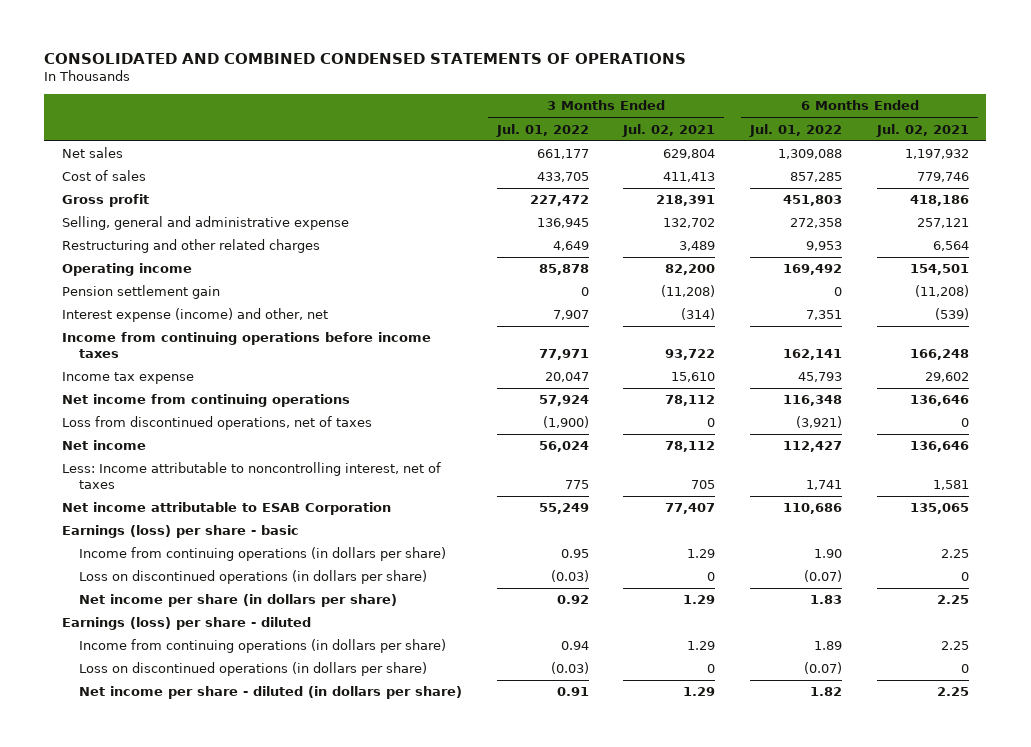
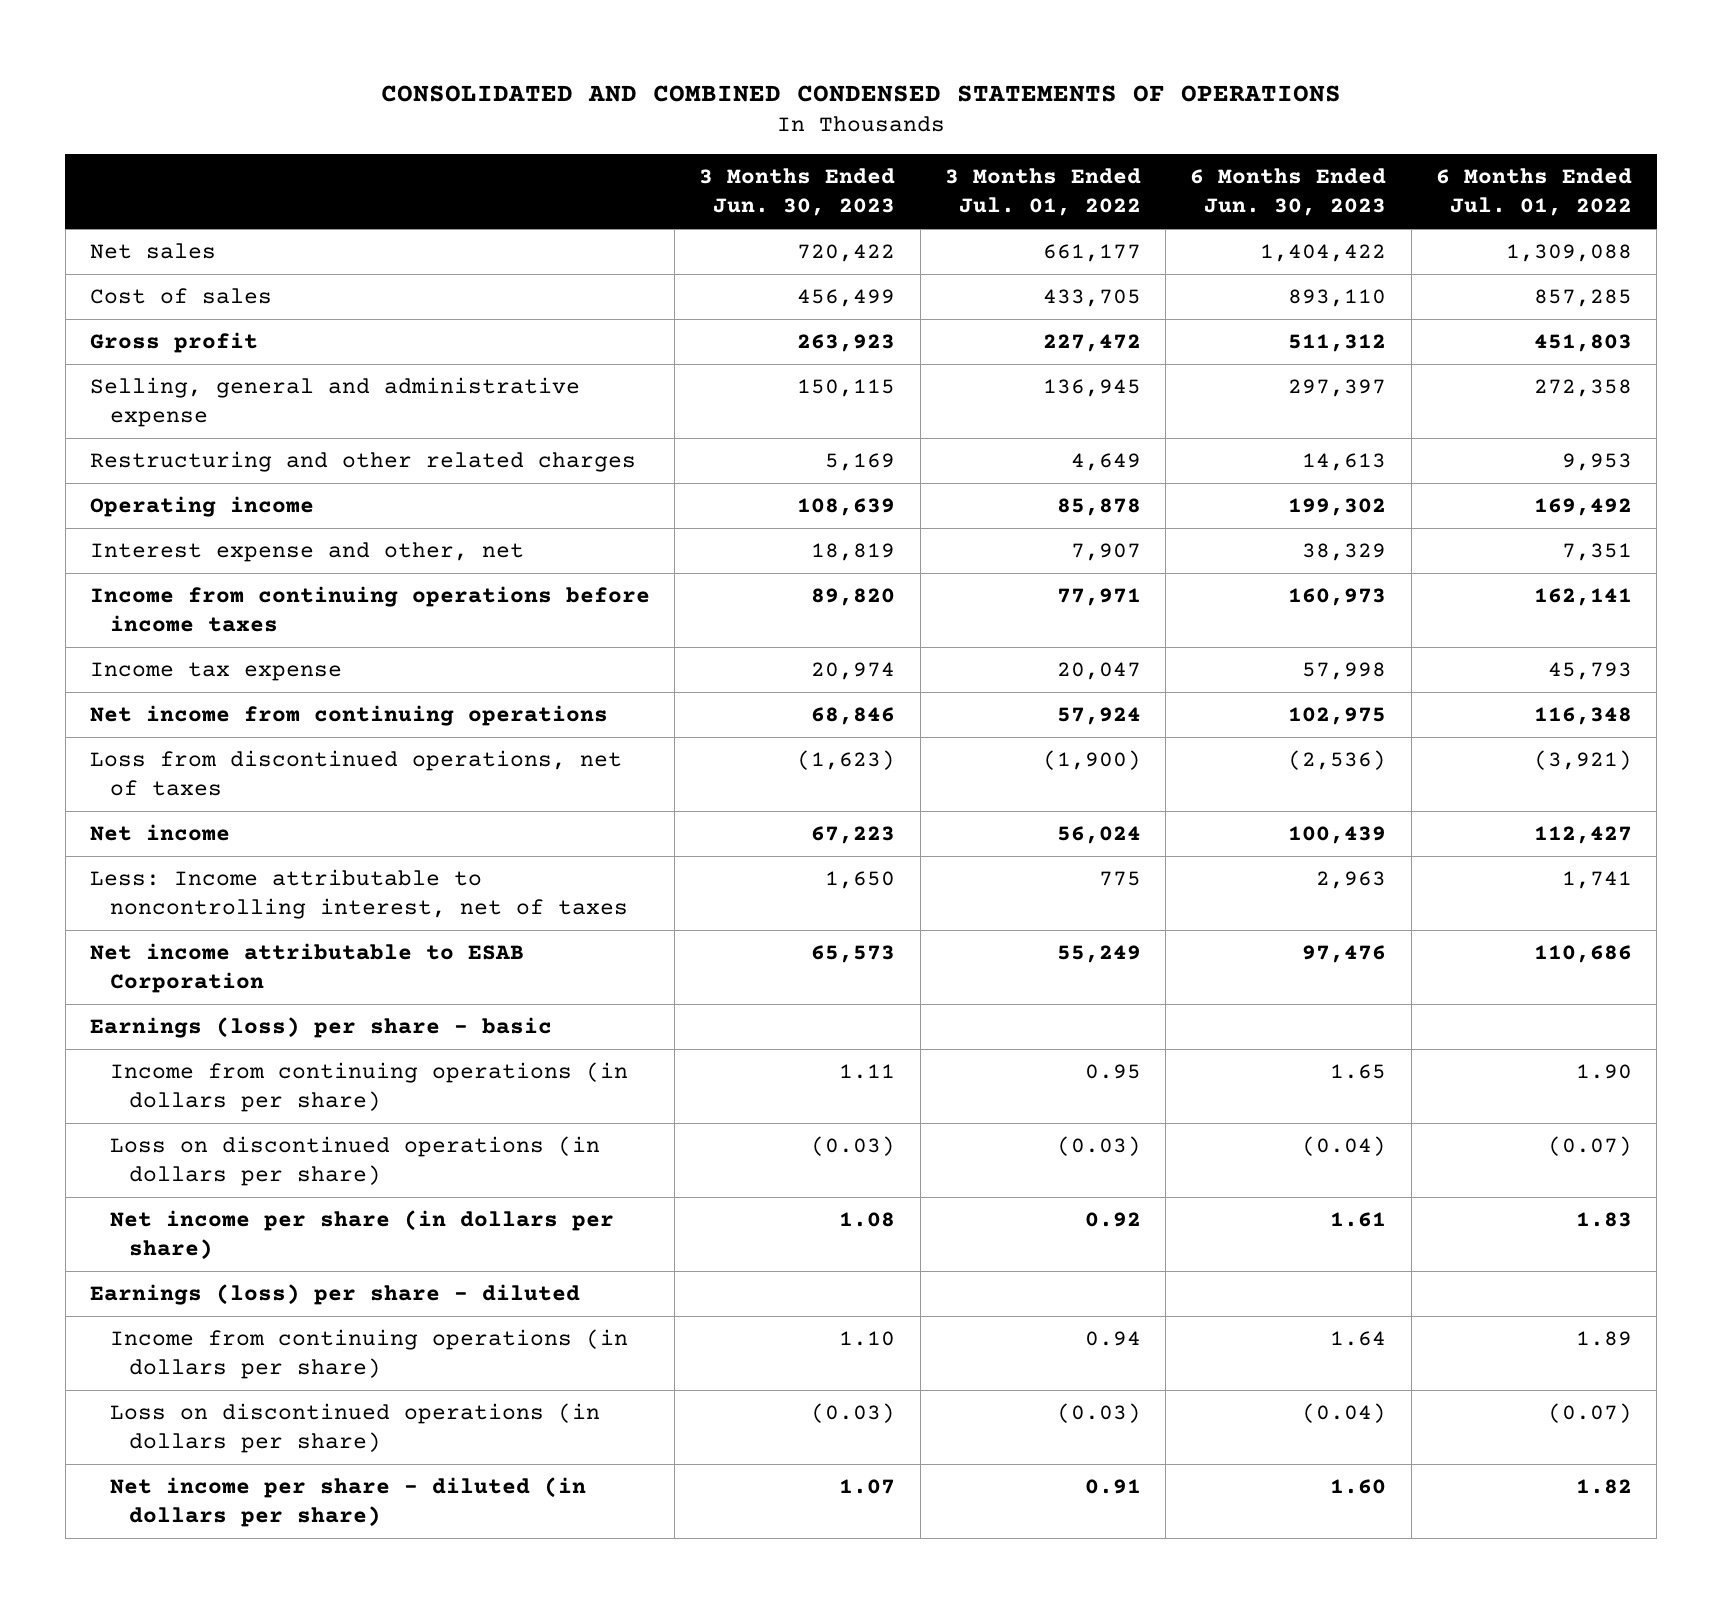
- | 3 Months Ended Jul. 01, 2022 | 3 Months Ended Jul. 02, 2021 | 6 Months Ended Jul. 01, 2022 | 6 Months Ended Jul. 02, 2021
+ | 3 Months Ended Jun. 30, 2023 | 3 Months Ended Jul. 01, 2022 | 6 Months Ended Jun. 30, 2023 | 6 Months Ended Jul. 01, 2022
- Pension settlement gain | 0 | (11,208) | 0 | (11,208)
- Interest expense (income) and other, net | 7,907 | (314) | 7,351 | (539)
+ Interest expense and other, net | 18,819 | 7,907 | 38,329 | 7,351

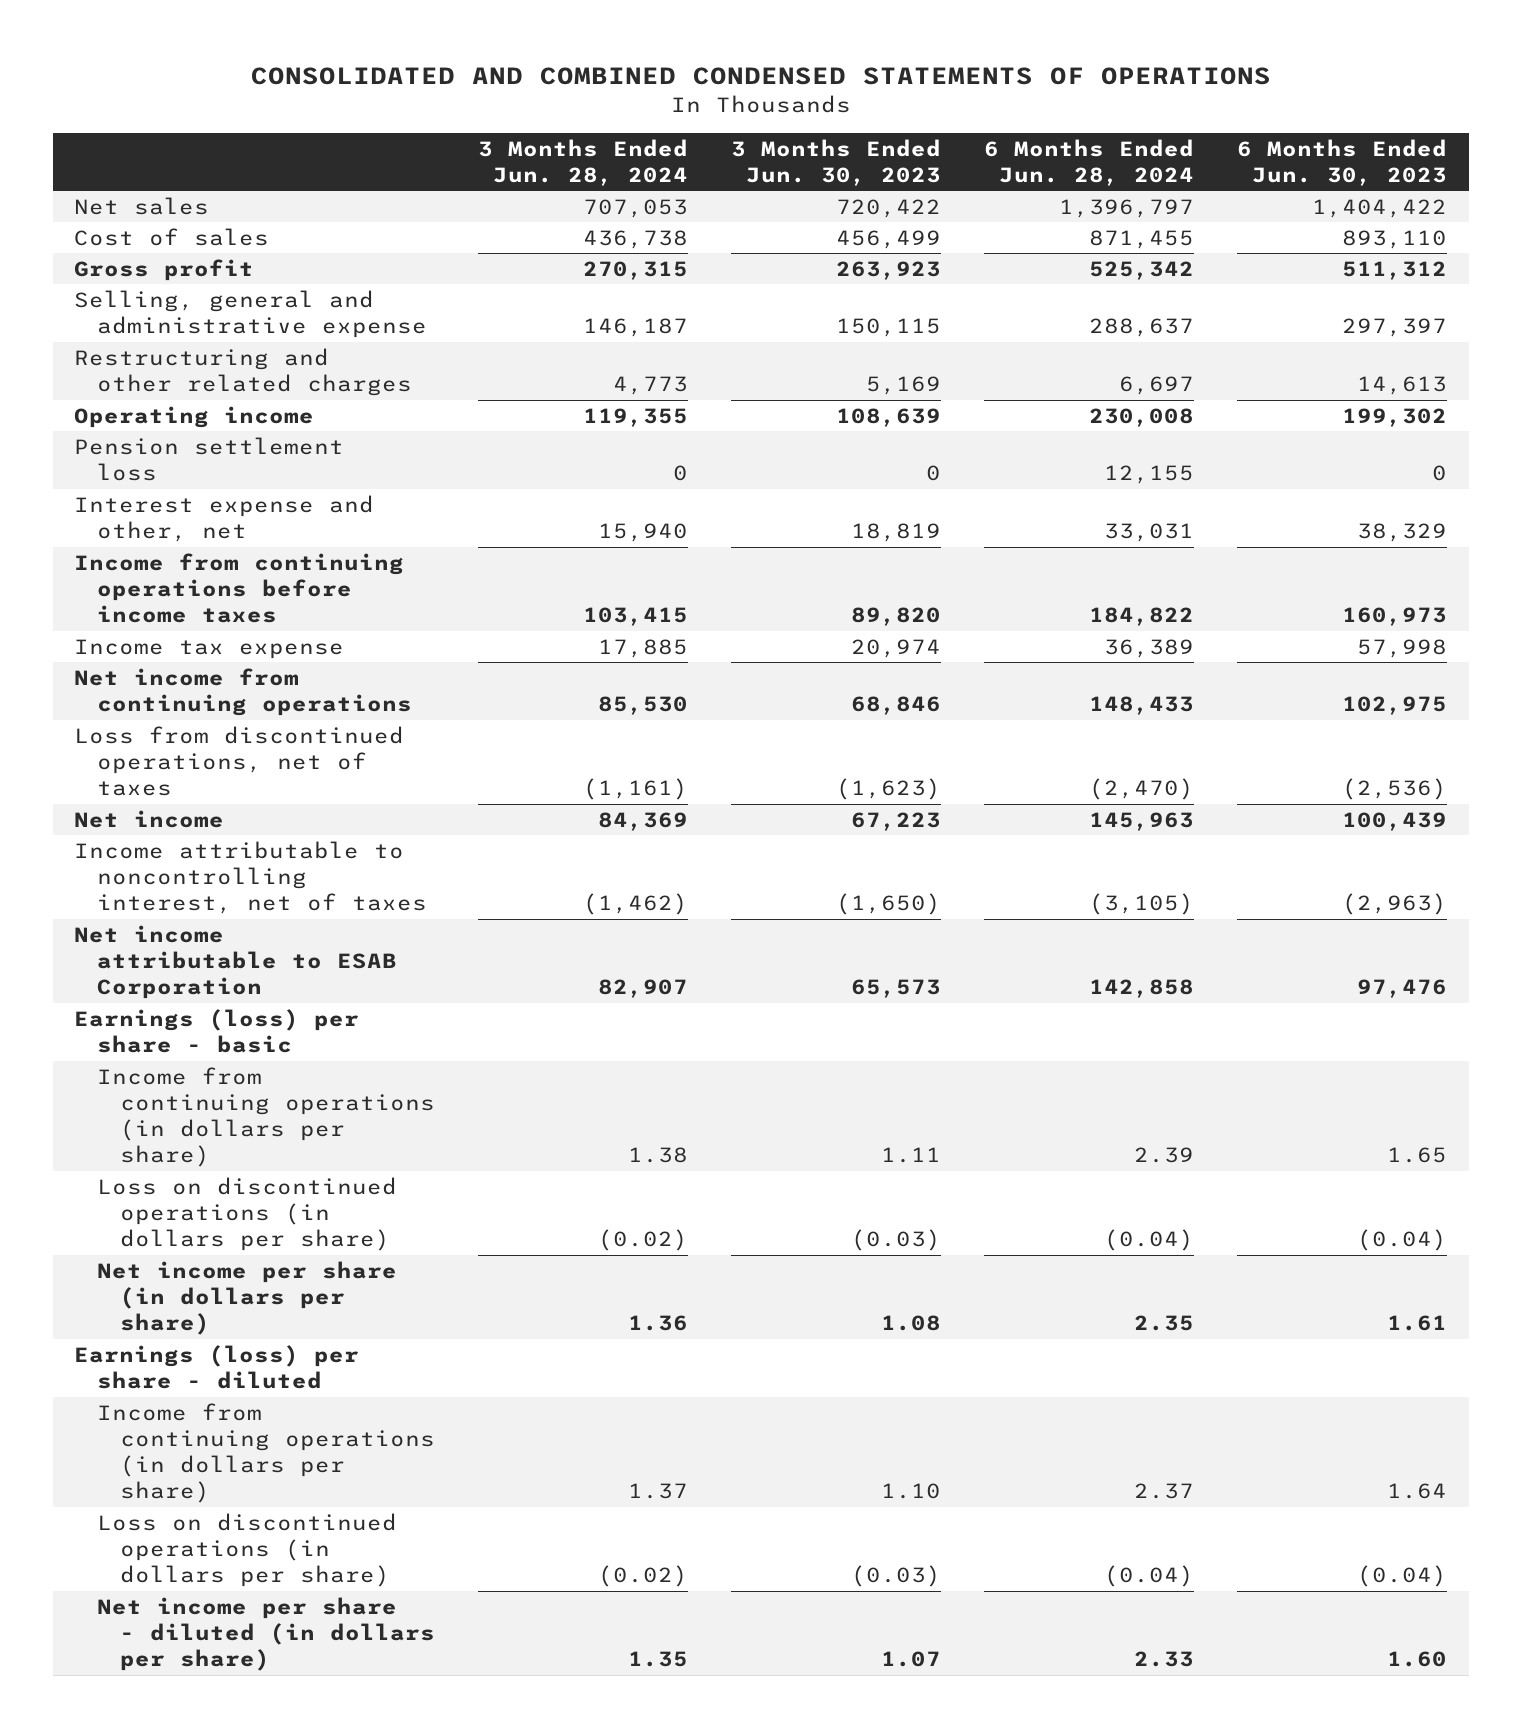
- | 3 Months Ended Jun. 30, 2023 | 3 Months Ended Jul. 01, 2022 | 6 Months Ended Jun. 30, 2023 | 6 Months Ended Jul. 01, 2022
+ | 3 Months Ended Jun. 28, 2024 | 3 Months Ended Jun. 30, 2023 | 6 Months Ended Jun. 28, 2024 | 6 Months Ended Jun. 30, 2023
+ Pension settlement loss | 0 | 0 | 12,155 | 0
- Less: Income attributable to noncontrolling interest, net of taxes | 1,650 | 775 | 2,963 | 1,741
+ Income attributable to noncontrolling interest, net of taxes | (1,462) | (1,650) | (3,105) | (2,963)

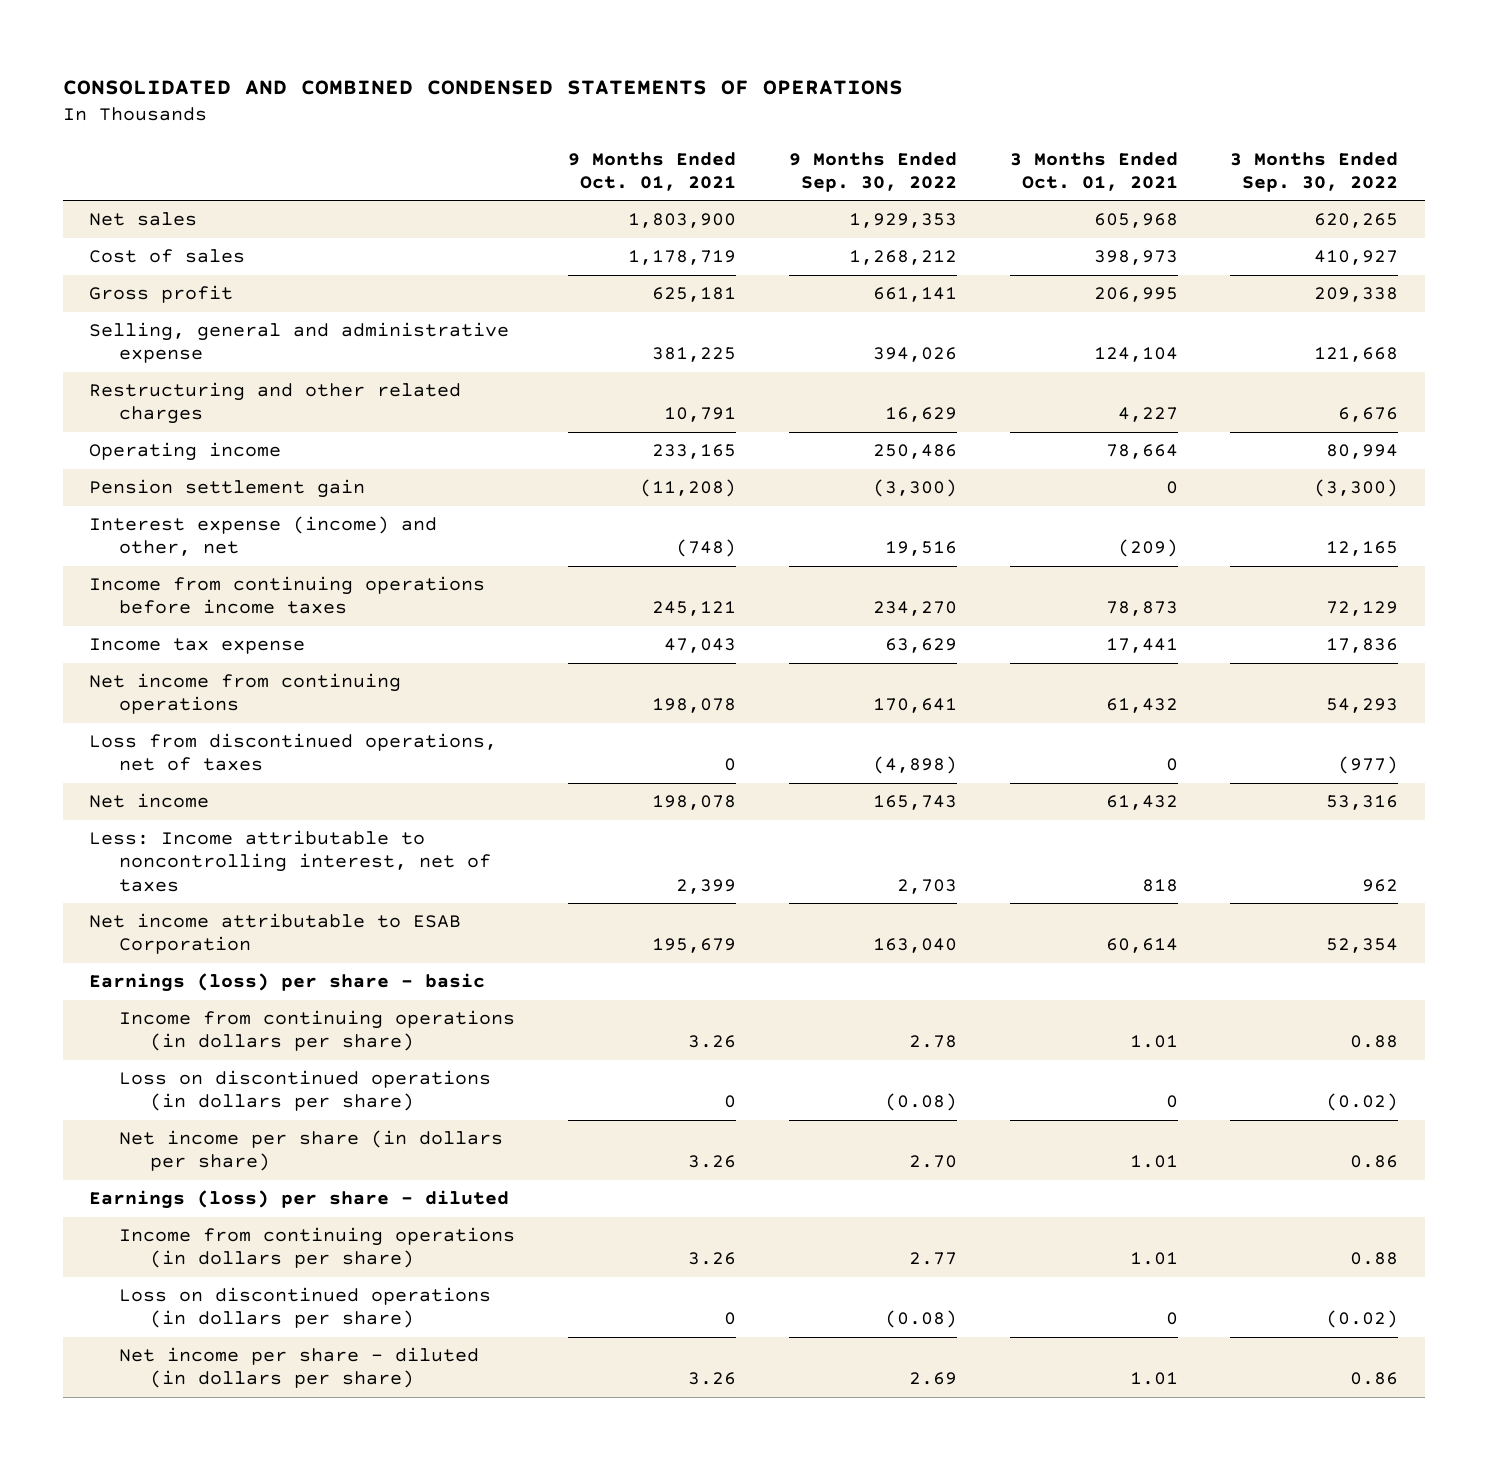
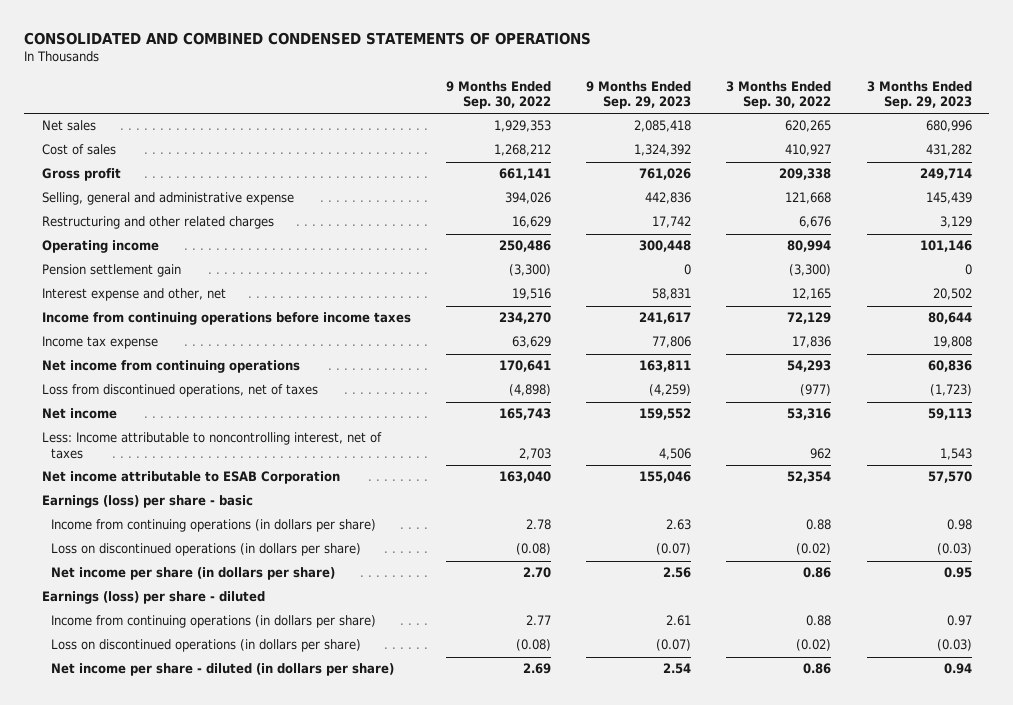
- | 9 Months Ended Oct. 01, 2021 | 9 Months Ended Sep. 30, 2022 | 3 Months Ended Oct. 01, 2021 | 3 Months Ended Sep. 30, 2022
+ | 9 Months Ended Sep. 30, 2022 | 9 Months Ended Sep. 29, 2023 | 3 Months Ended Sep. 30, 2022 | 3 Months Ended Sep. 29, 2023
- Interest expense (income) and other, net | (748) | 19,516 | (209) | 12,165
+ Interest expense and other, net | 19,516 | 58,831 | 12,165 | 20,502

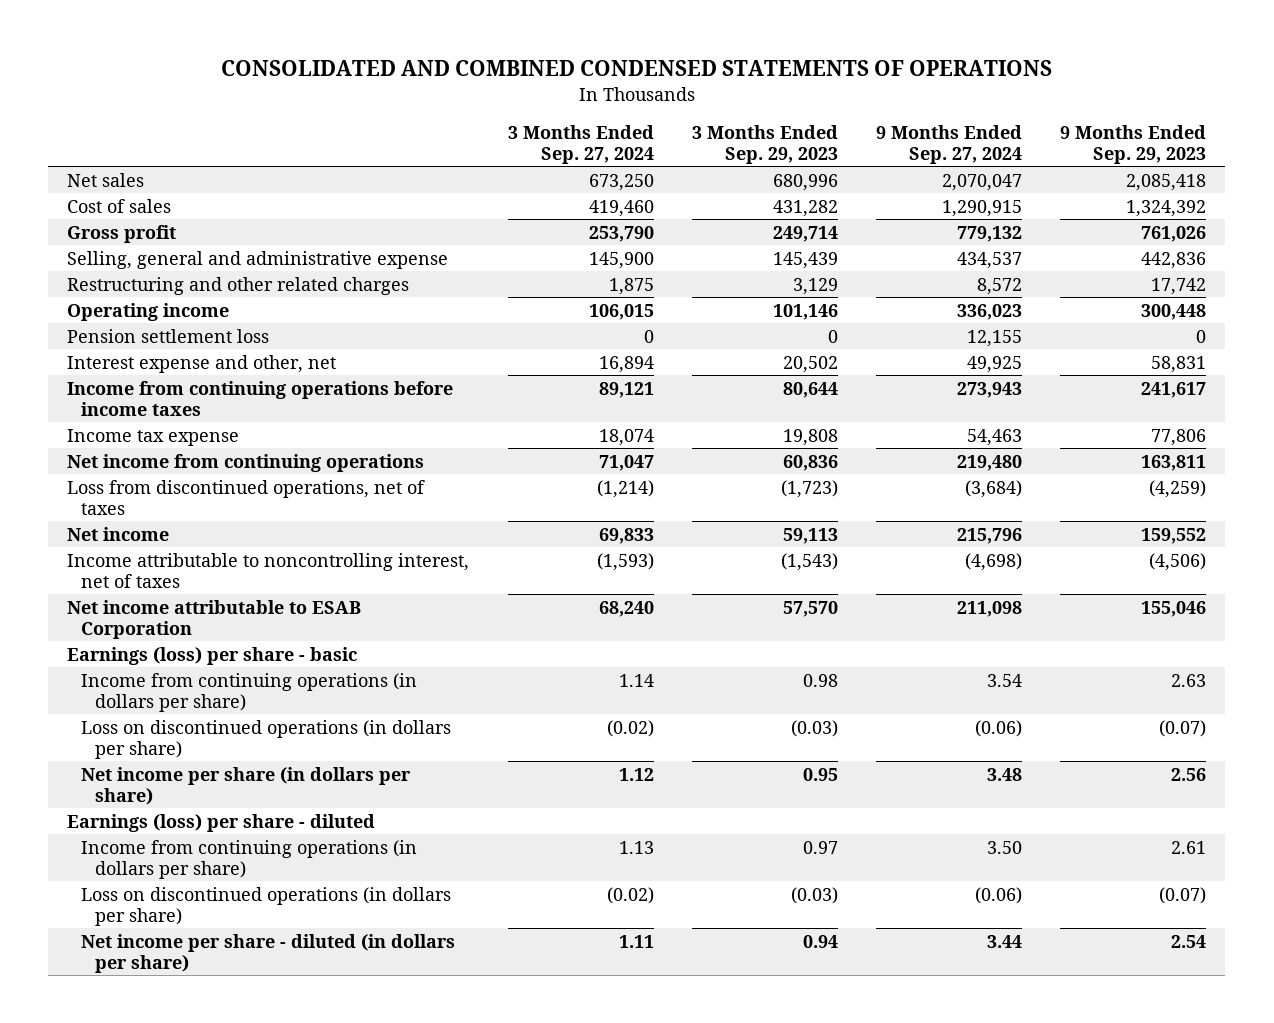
- | 9 Months Ended Sep. 30, 2022 | 9 Months Ended Sep. 29, 2023 | 3 Months Ended Sep. 30, 2022 | 3 Months Ended Sep. 29, 2023
+ | 3 Months Ended Sep. 27, 2024 | 3 Months Ended Sep. 29, 2023 | 9 Months Ended Sep. 27, 2024 | 9 Months Ended Sep. 29, 2023
- Pension settlement gain | (3,300) | 0 | (3,300) | 0
+ Pension settlement loss | 0 | 0 | 12,155 | 0
- Less: Income attributable to noncontrolling interest, net of taxes | 2,703 | 4,506 | 962 | 1,543
+ Income attributable to noncontrolling interest, net of taxes | (1,593) | (1,543) | (4,698) | (4,506)

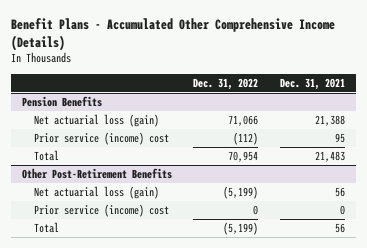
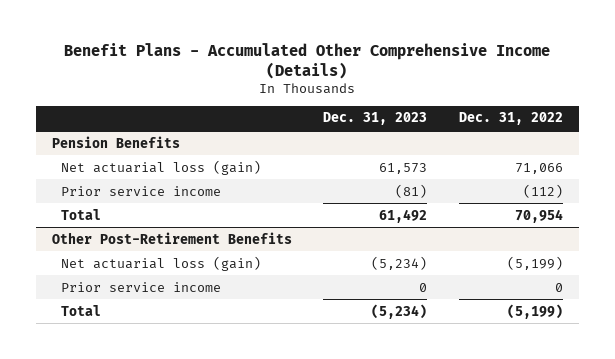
- | Dec. 31, 2022 | Dec. 31, 2021
+ | Dec. 31, 2023 | Dec. 31, 2022
@ Pension Benefits
- Prior service (income) cost | (112) | 95
+ Prior service income | (81) | (112)
@ Other Post-Retirement Benefits
- Prior service (income) cost | 0 | 0
+ Prior service income | 0 | 0

